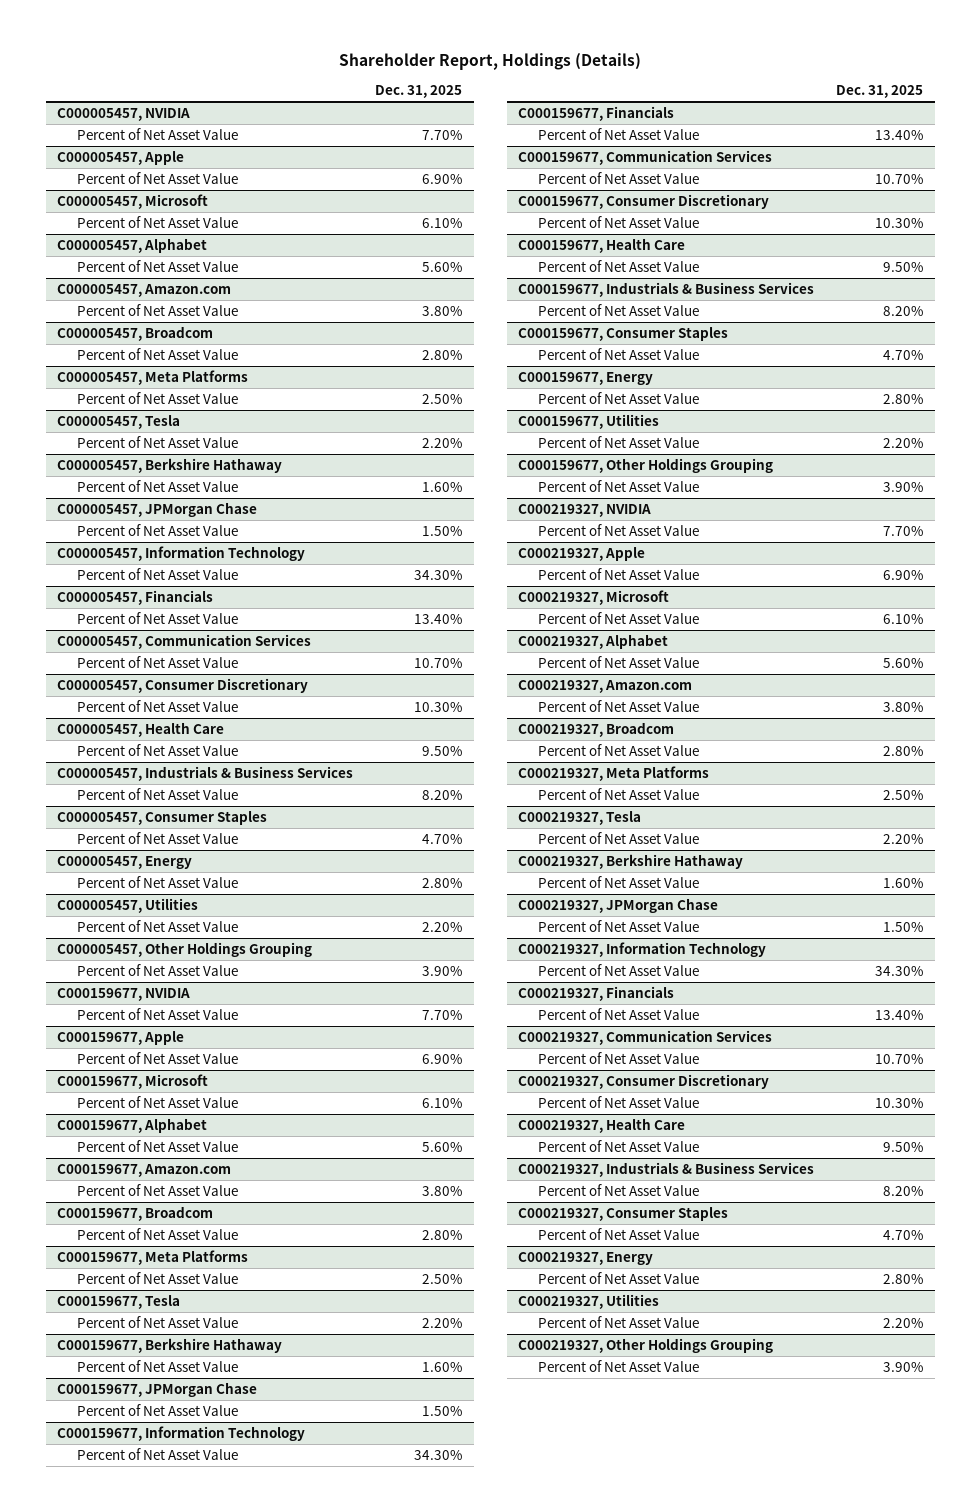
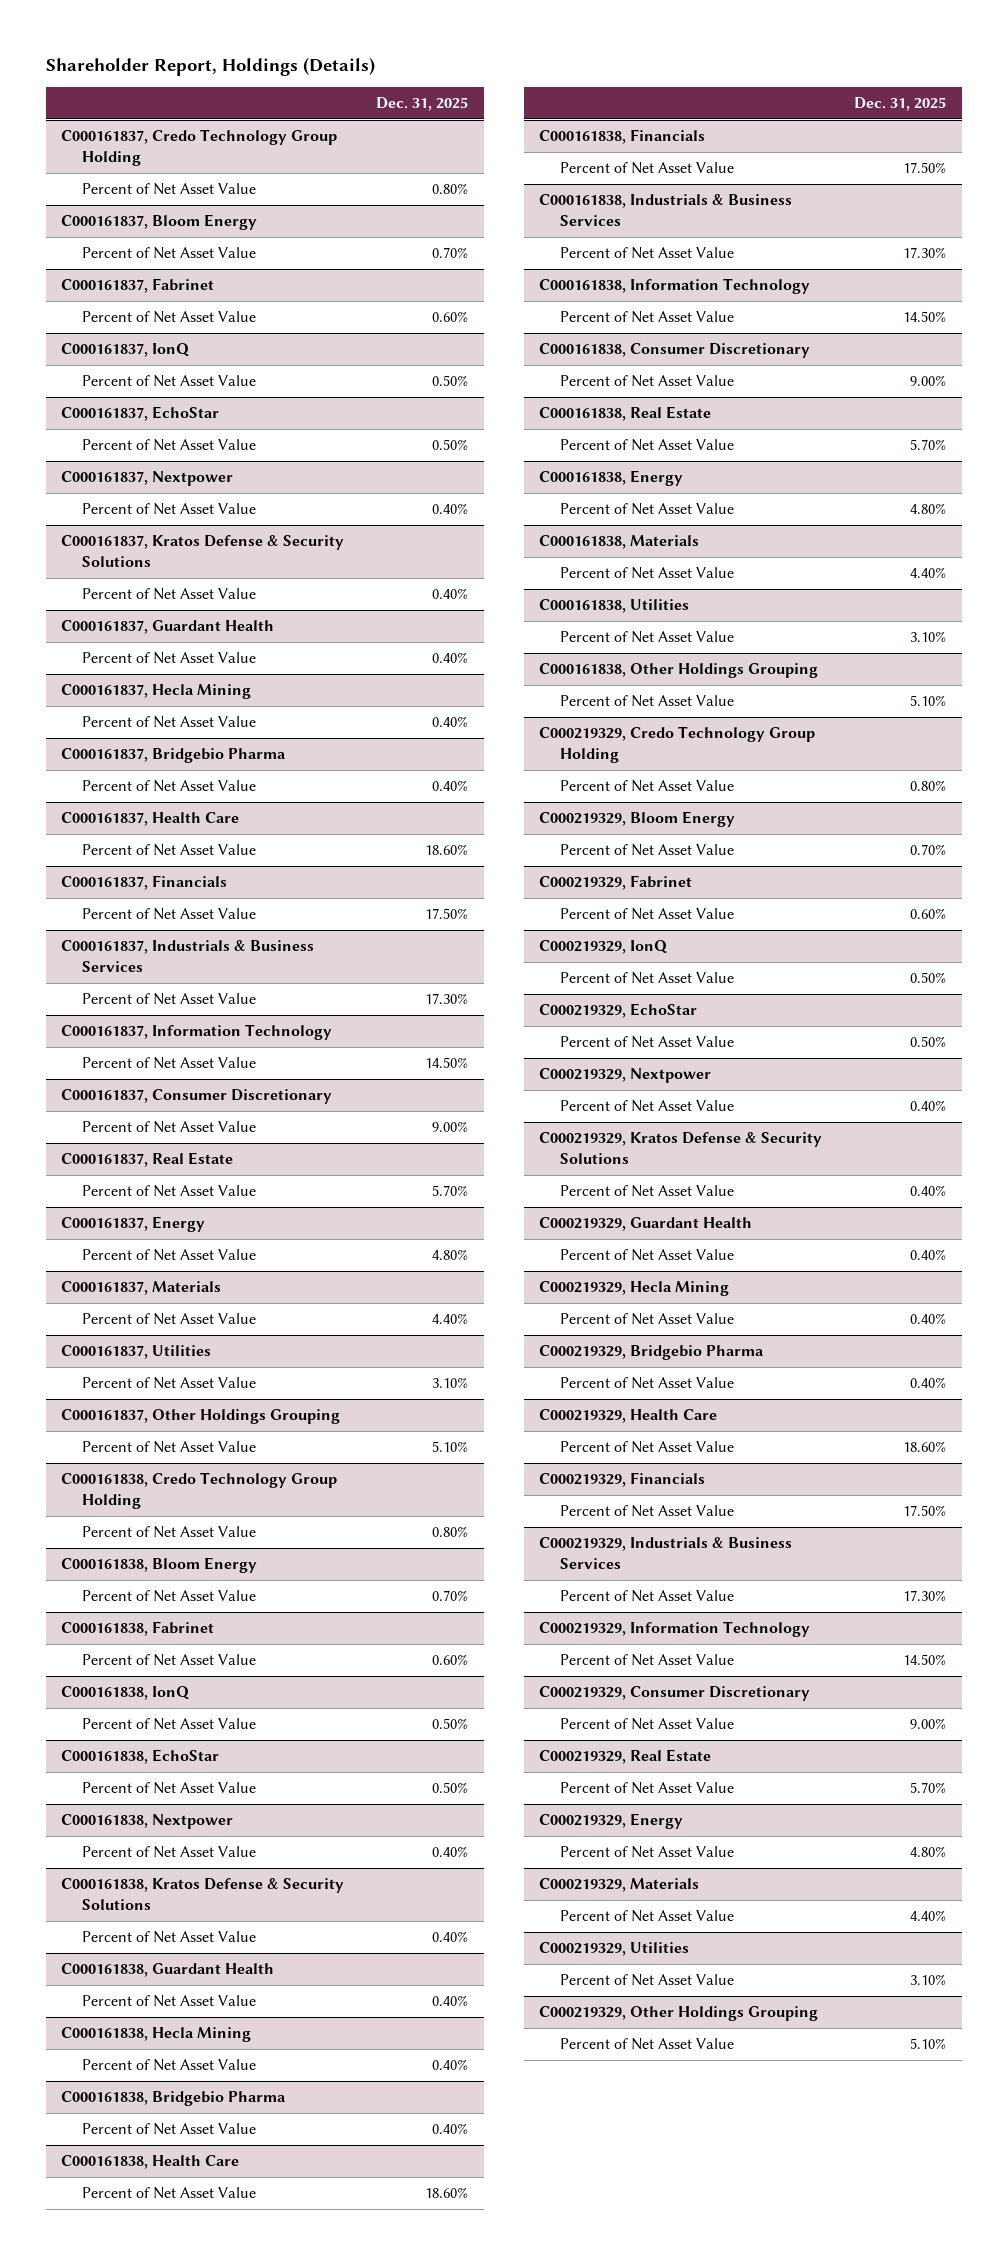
- C000005457, NVIDIA
- Percent of Net Asset Value | 7.70%
- C000005457, Apple
- Percent of Net Asset Value | 6.90%
- C000005457, Microsoft
- Percent of Net Asset Value | 6.10%
- C000005457, Alphabet
- Percent of Net Asset Value | 5.60%
- C000005457, Amazon.com
- Percent of Net Asset Value | 3.80%
- C000005457, Broadcom
- Percent of Net Asset Value | 2.80%
- C000005457, Meta Platforms
- Percent of Net Asset Value | 2.50%
- C000005457, Tesla
- Percent of Net Asset Value | 2.20%
- C000005457, Berkshire Hathaway
- Percent of Net Asset Value | 1.60%
- C000005457, JPMorgan Chase
- Percent of Net Asset Value | 1.50%
- C000005457, Information Technology
- Percent of Net Asset Value | 34.30%
- C000005457, Financials
- Percent of Net Asset Value | 13.40%
- C000005457, Communication Services
- Percent of Net Asset Value | 10.70%
- C000005457, Consumer Discretionary
- Percent of Net Asset Value | 10.30%
- C000005457, Health Care
- Percent of Net Asset Value | 9.50%
- C000005457, Industrials & Business Services
- Percent of Net Asset Value | 8.20%
- C000005457, Consumer Staples
- Percent of Net Asset Value | 4.70%
- C000005457, Energy
- Percent of Net Asset Value | 2.80%
- C000005457, Utilities
- Percent of Net Asset Value | 2.20%
- C000005457, Other Holdings Grouping
- Percent of Net Asset Value | 3.90%
- C000159677, NVIDIA
- Percent of Net Asset Value | 7.70%
- C000159677, Apple
- Percent of Net Asset Value | 6.90%
- C000159677, Microsoft
- Percent of Net Asset Value | 6.10%
- C000159677, Alphabet
- Percent of Net Asset Value | 5.60%
- C000159677, Amazon.com
- Percent of Net Asset Value | 3.80%
- C000159677, Broadcom
- Percent of Net Asset Value | 2.80%
- C000159677, Meta Platforms
- Percent of Net Asset Value | 2.50%
- C000159677, Tesla
- Percent of Net Asset Value | 2.20%
- C000159677, Berkshire Hathaway
- Percent of Net Asset Value | 1.60%
- C000159677, JPMorgan Chase
- Percent of Net Asset Value | 1.50%
- C000159677, Information Technology
- Percent of Net Asset Value | 34.30%
- C000159677, Financials
- Percent of Net Asset Value | 13.40%
- C000159677, Communication Services
- Percent of Net Asset Value | 10.70%
- C000159677, Consumer Discretionary
- Percent of Net Asset Value | 10.30%
- C000159677, Health Care
- Percent of Net Asset Value | 9.50%
- C000159677, Industrials & Business Services
- Percent of Net Asset Value | 8.20%
- C000159677, Consumer Staples
- Percent of Net Asset Value | 4.70%
- C000159677, Energy
- Percent of Net Asset Value | 2.80%
- C000159677, Utilities
- Percent of Net Asset Value | 2.20%
- C000159677, Other Holdings Grouping
- Percent of Net Asset Value | 3.90%
- C000219327, NVIDIA
- Percent of Net Asset Value | 7.70%
- C000219327, Apple
- Percent of Net Asset Value | 6.90%
- C000219327, Microsoft
- Percent of Net Asset Value | 6.10%
- C000219327, Alphabet
- Percent of Net Asset Value | 5.60%
- C000219327, Amazon.com
- Percent of Net Asset Value | 3.80%
- C000219327, Broadcom
- Percent of Net Asset Value | 2.80%
- C000219327, Meta Platforms
- Percent of Net Asset Value | 2.50%
- C000219327, Tesla
- Percent of Net Asset Value | 2.20%
- C000219327, Berkshire Hathaway
- Percent of Net Asset Value | 1.60%
- C000219327, JPMorgan Chase
- Percent of Net Asset Value | 1.50%
- C000219327, Information Technology
- Percent of Net Asset Value | 34.30%
- C000219327, Financials
- Percent of Net Asset Value | 13.40%
- C000219327, Communication Services
- Percent of Net Asset Value | 10.70%
- C000219327, Consumer Discretionary
- Percent of Net Asset Value | 10.30%
- C000219327, Health Care
- Percent of Net Asset Value | 9.50%
- C000219327, Industrials & Business Services
- Percent of Net Asset Value | 8.20%
- C000219327, Consumer Staples
- Percent of Net Asset Value | 4.70%
- C000219327, Energy
- Percent of Net Asset Value | 2.80%
- C000219327, Utilities
- Percent of Net Asset Value | 2.20%
- C000219327, Other Holdings Grouping
- Percent of Net Asset Value | 3.90%
+ C000161837, Credo Technology Group Holding
+ Percent of Net Asset Value | 0.80%
+ C000161837, Bloom Energy
+ Percent of Net Asset Value | 0.70%
+ C000161837, Fabrinet
+ Percent of Net Asset Value | 0.60%
+ C000161837, IonQ
+ Percent of Net Asset Value | 0.50%
+ C000161837, EchoStar
+ Percent of Net Asset Value | 0.50%
+ C000161837, Nextpower
+ Percent of Net Asset Value | 0.40%
+ C000161837, Kratos Defense & Security Solutions
+ Percent of Net Asset Value | 0.40%
+ C000161837, Guardant Health
+ Percent of Net Asset Value | 0.40%
+ C000161837, Hecla Mining
+ Percent of Net Asset Value | 0.40%
+ C000161837, Bridgebio Pharma
+ Percent of Net Asset Value | 0.40%
+ C000161837, Health Care
+ Percent of Net Asset Value | 18.60%
+ C000161837, Financials
+ Percent of Net Asset Value | 17.50%
+ C000161837, Industrials & Business Services
+ Percent of Net Asset Value | 17.30%
+ C000161837, Information Technology
+ Percent of Net Asset Value | 14.50%
+ C000161837, Consumer Discretionary
+ Percent of Net Asset Value | 9.00%
+ C000161837, Real Estate
+ Percent of Net Asset Value | 5.70%
+ C000161837, Energy
+ Percent of Net Asset Value | 4.80%
+ C000161837, Materials
+ Percent of Net Asset Value | 4.40%
+ C000161837, Utilities
+ Percent of Net Asset Value | 3.10%
+ C000161837, Other Holdings Grouping
+ Percent of Net Asset Value | 5.10%
+ C000161838, Credo Technology Group Holding
+ Percent of Net Asset Value | 0.80%
+ C000161838, Bloom Energy
+ Percent of Net Asset Value | 0.70%
+ C000161838, Fabrinet
+ Percent of Net Asset Value | 0.60%
+ C000161838, IonQ
+ Percent of Net Asset Value | 0.50%
+ C000161838, EchoStar
+ Percent of Net Asset Value | 0.50%
+ C000161838, Nextpower
+ Percent of Net Asset Value | 0.40%
+ C000161838, Kratos Defense & Security Solutions
+ Percent of Net Asset Value | 0.40%
+ C000161838, Guardant Health
+ Percent of Net Asset Value | 0.40%
+ C000161838, Hecla Mining
+ Percent of Net Asset Value | 0.40%
+ C000161838, Bridgebio Pharma
+ Percent of Net Asset Value | 0.40%
+ C000161838, Health Care
+ Percent of Net Asset Value | 18.60%
+ C000161838, Financials
+ Percent of Net Asset Value | 17.50%
+ C000161838, Industrials & Business Services
+ Percent of Net Asset Value | 17.30%
+ C000161838, Information Technology
+ Percent of Net Asset Value | 14.50%
+ C000161838, Consumer Discretionary
+ Percent of Net Asset Value | 9.00%
+ C000161838, Real Estate
+ Percent of Net Asset Value | 5.70%
+ C000161838, Energy
+ Percent of Net Asset Value | 4.80%
+ C000161838, Materials
+ Percent of Net Asset Value | 4.40%
+ C000161838, Utilities
+ Percent of Net Asset Value | 3.10%
+ C000161838, Other Holdings Grouping
+ Percent of Net Asset Value | 5.10%
+ C000219329, Credo Technology Group Holding
+ Percent of Net Asset Value | 0.80%
+ C000219329, Bloom Energy
+ Percent of Net Asset Value | 0.70%
+ C000219329, Fabrinet
+ Percent of Net Asset Value | 0.60%
+ C000219329, IonQ
+ Percent of Net Asset Value | 0.50%
+ C000219329, EchoStar
+ Percent of Net Asset Value | 0.50%
+ C000219329, Nextpower
+ Percent of Net Asset Value | 0.40%
+ C000219329, Kratos Defense & Security Solutions
+ Percent of Net Asset Value | 0.40%
+ C000219329, Guardant Health
+ Percent of Net Asset Value | 0.40%
+ C000219329, Hecla Mining
+ Percent of Net Asset Value | 0.40%
+ C000219329, Bridgebio Pharma
+ Percent of Net Asset Value | 0.40%
+ C000219329, Health Care
+ Percent of Net Asset Value | 18.60%
+ C000219329, Financials
+ Percent of Net Asset Value | 17.50%
+ C000219329, Industrials & Business Services
+ Percent of Net Asset Value | 17.30%
+ C000219329, Information Technology
+ Percent of Net Asset Value | 14.50%
+ C000219329, Consumer Discretionary
+ Percent of Net Asset Value | 9.00%
+ C000219329, Real Estate
+ Percent of Net Asset Value | 5.70%
+ C000219329, Energy
+ Percent of Net Asset Value | 4.80%
+ C000219329, Materials
+ Percent of Net Asset Value | 4.40%
+ C000219329, Utilities
+ Percent of Net Asset Value | 3.10%
+ C000219329, Other Holdings Grouping
+ Percent of Net Asset Value | 5.10%

